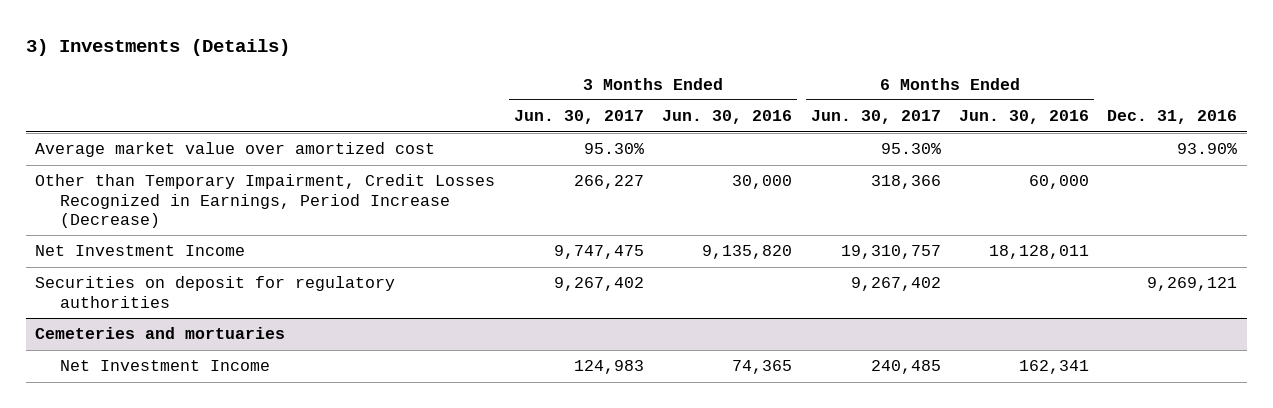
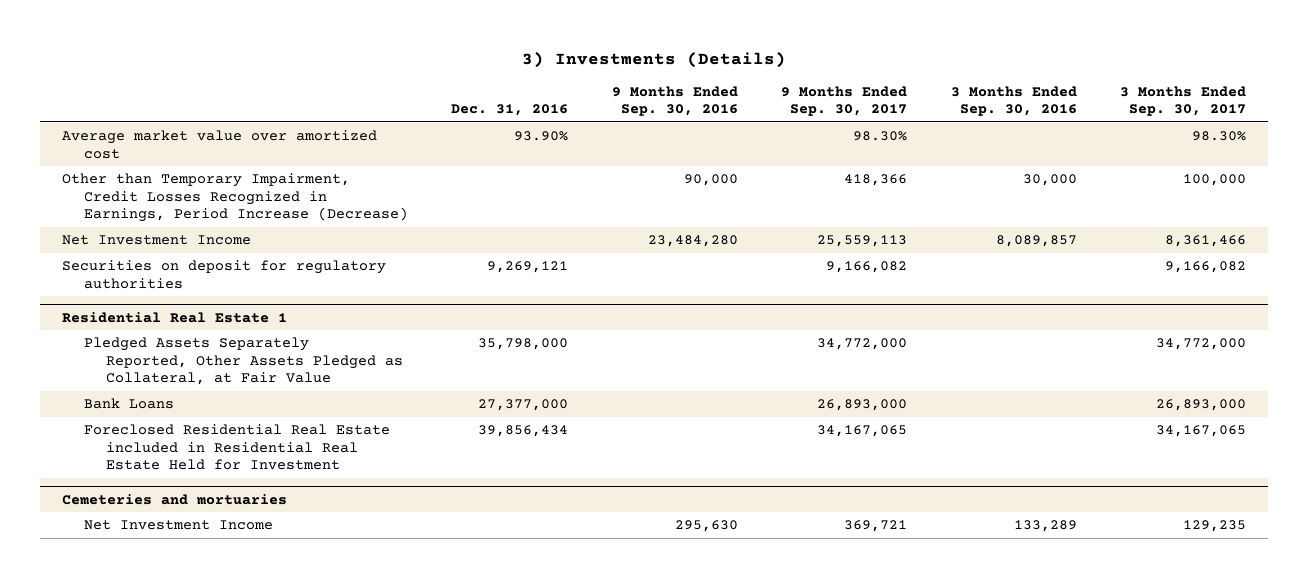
- | 3 Months Ended Jun. 30, 2017 | 3 Months Ended Jun. 30, 2016 | 6 Months Ended Jun. 30, 2017 | 6 Months Ended Jun. 30, 2016 | Dec. 31, 2016
+ | Dec. 31, 2016 | 9 Months Ended Sep. 30, 2016 | 9 Months Ended Sep. 30, 2017 | 3 Months Ended Sep. 30, 2016 | 3 Months Ended Sep. 30, 2017
+ Residential Real Estate 1
+ Pledged Assets Separately Reported, Other Assets Pledged as Collateral, at Fair Value | 35,798,000 | | 34,772,000 | | 34,772,000
+ Bank Loans | 27,377,000 | | 26,893,000 | | 26,893,000
+ Foreclosed Residential Real Estate included in Residential Real Estate Held for Investment | 39,856,434 | | 34,167,065 | | 34,167,065

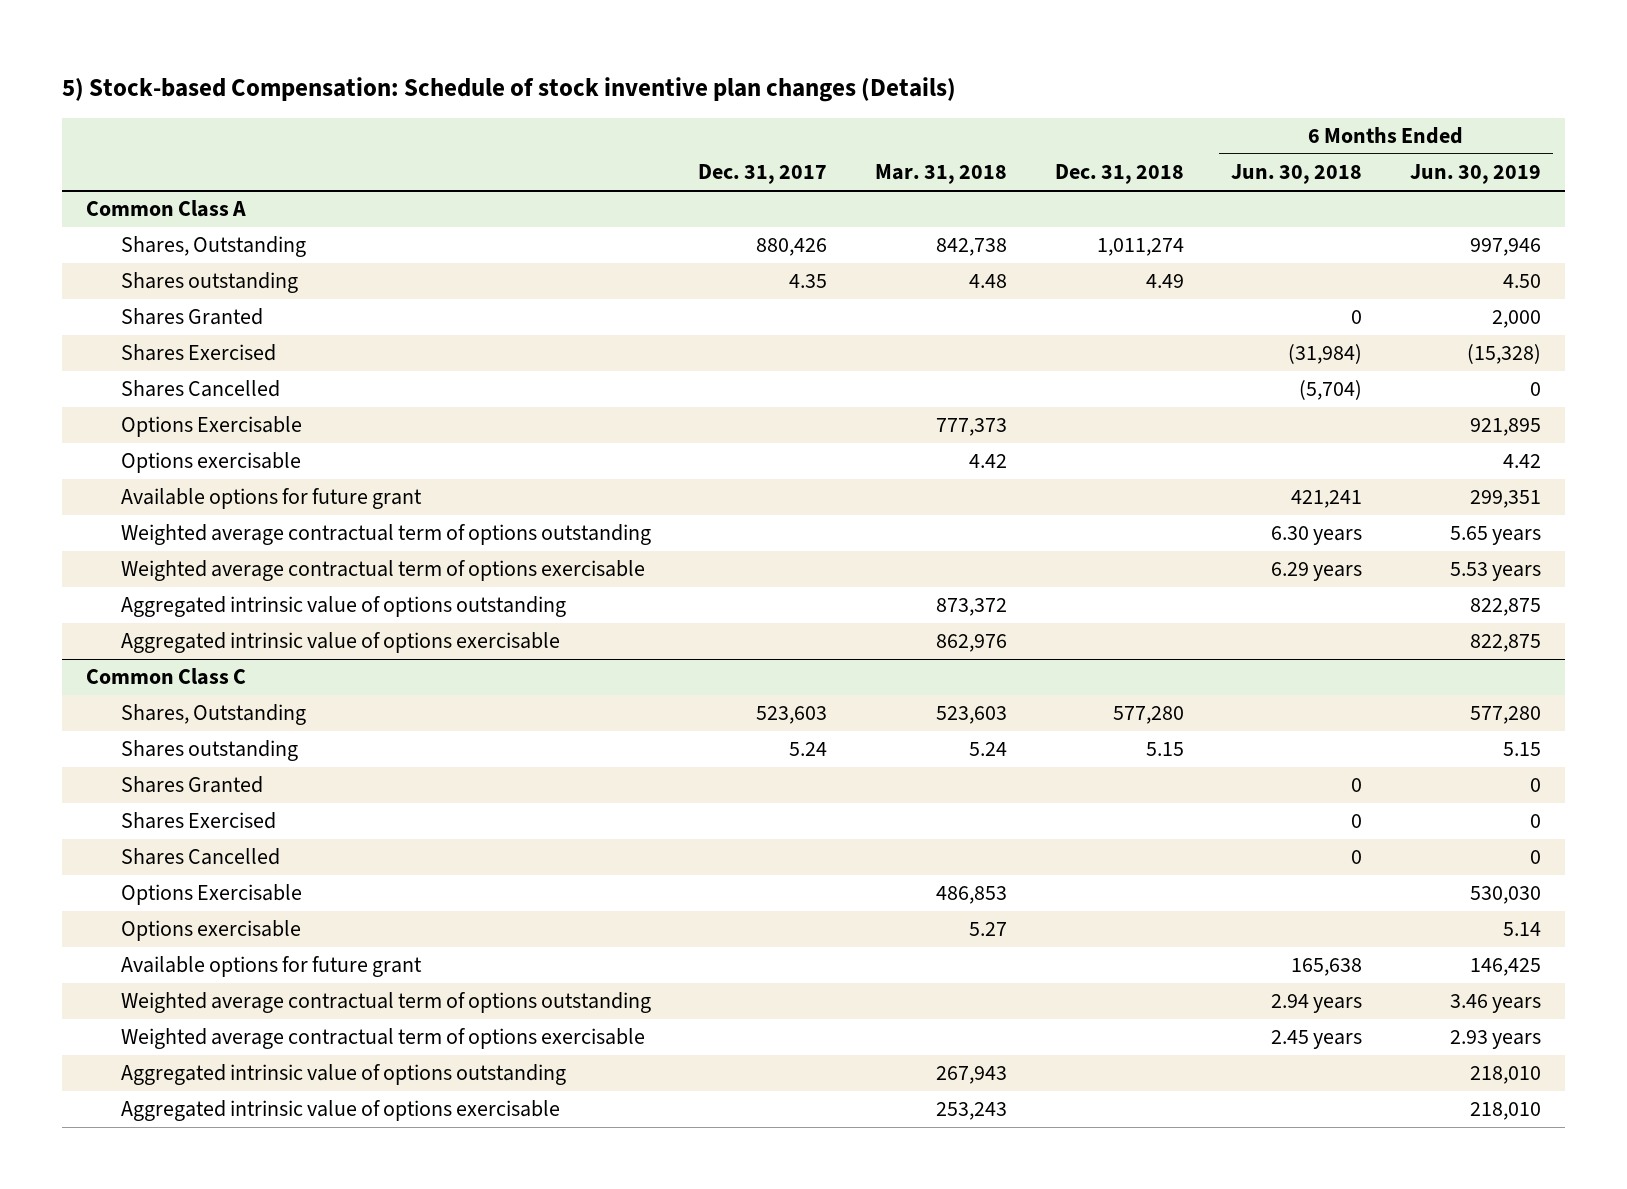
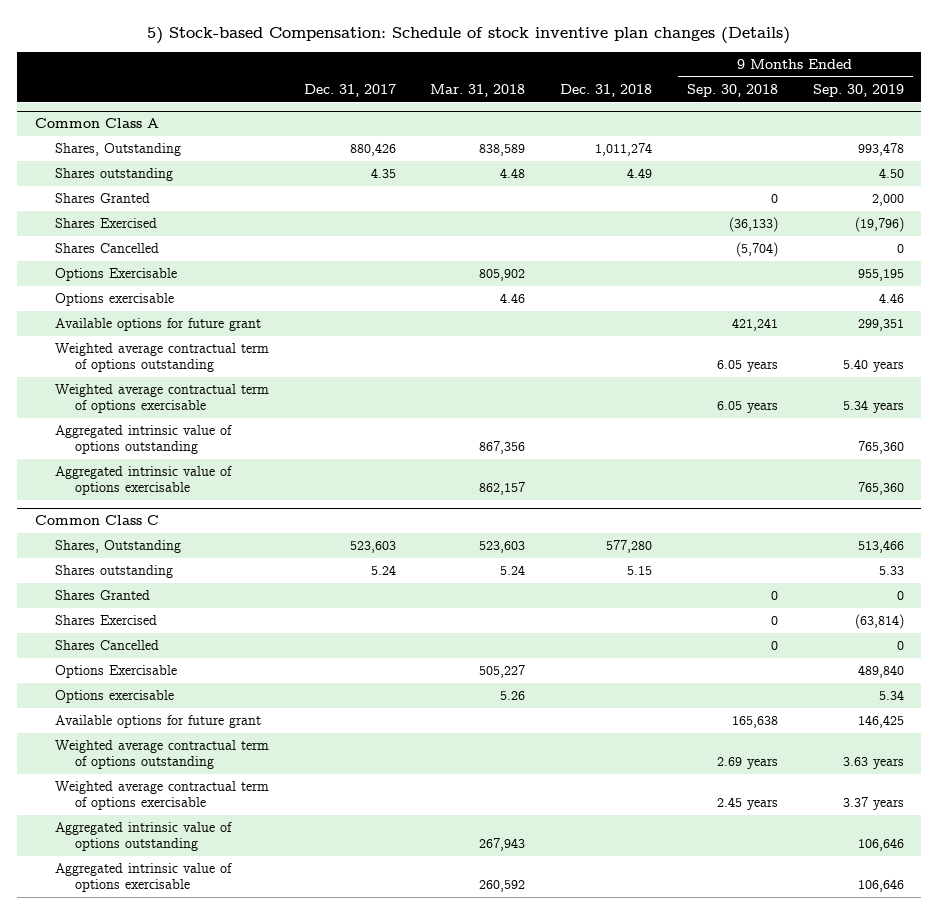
- | Dec. 31, 2017 | Mar. 31, 2018 | Dec. 31, 2018 | 6 Months Ended Jun. 30, 2018 | 6 Months Ended Jun. 30, 2019
+ | Dec. 31, 2017 | Mar. 31, 2018 | Dec. 31, 2018 | 9 Months Ended Sep. 30, 2018 | 9 Months Ended Sep. 30, 2019
@ Common Class A
- Shares, Outstanding | 880,426 | 842,738 | 1,011,274 | | 997,946
+ Shares, Outstanding | 880,426 | 838,589 | 1,011,274 | | 993,478
- Options Exercisable | | 777,373 | | | 921,895
- Options exercisable | | 4.42 | | | 4.42
+ Options Exercisable | | 805,902 | | | 955,195
+ Options exercisable | | 4.46 | | | 4.46
- Aggregated intrinsic value of options outstanding | | 873,372 | | | 822,875
- Aggregated intrinsic value of options exercisable | | 862,976 | | | 822,875
+ Aggregated intrinsic value of options outstanding | | 867,356 | | | 765,360
+ Aggregated intrinsic value of options exercisable | | 862,157 | | | 765,360
@ Common Class C
- Options Exercisable | | 486,853 | | | 530,030
- Options exercisable | | 5.27 | | | 5.14
+ Options Exercisable | | 505,227 | | | 489,840
+ Options exercisable | | 5.26 | | | 5.34
- Aggregated intrinsic value of options exercisable | | 253,243 | | | 218,010
+ Aggregated intrinsic value of options exercisable | | 260,592 | | | 106,646

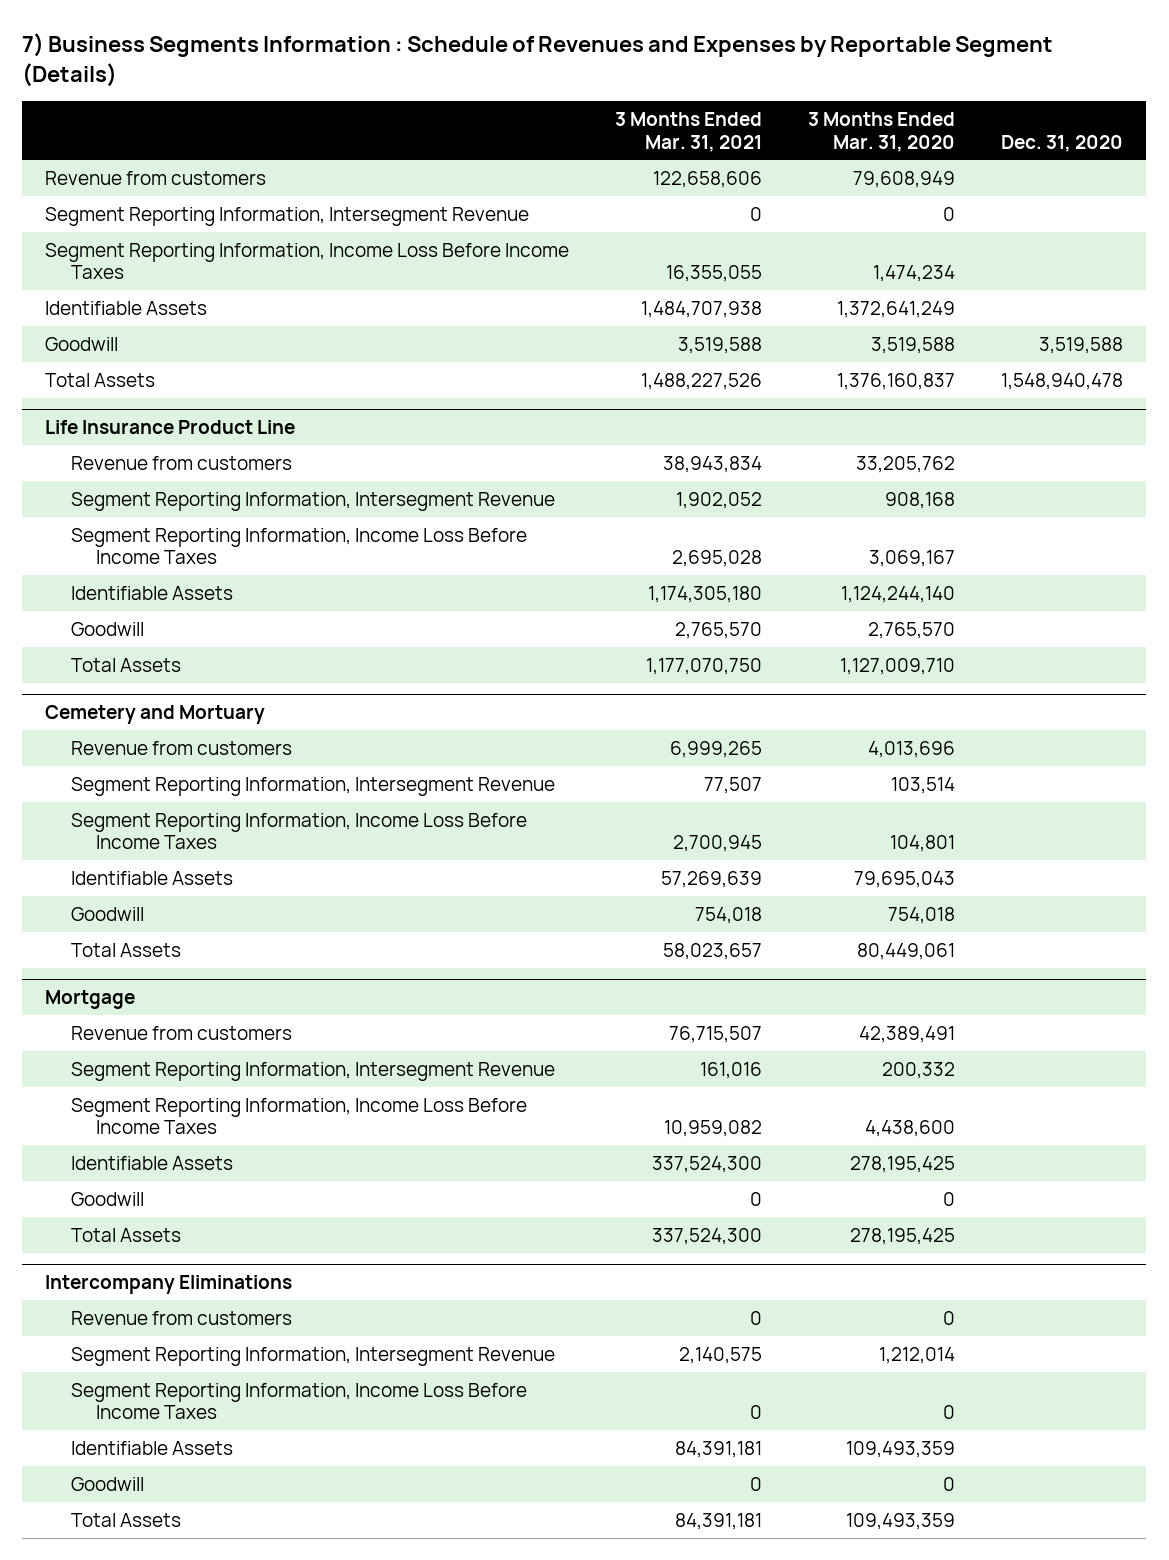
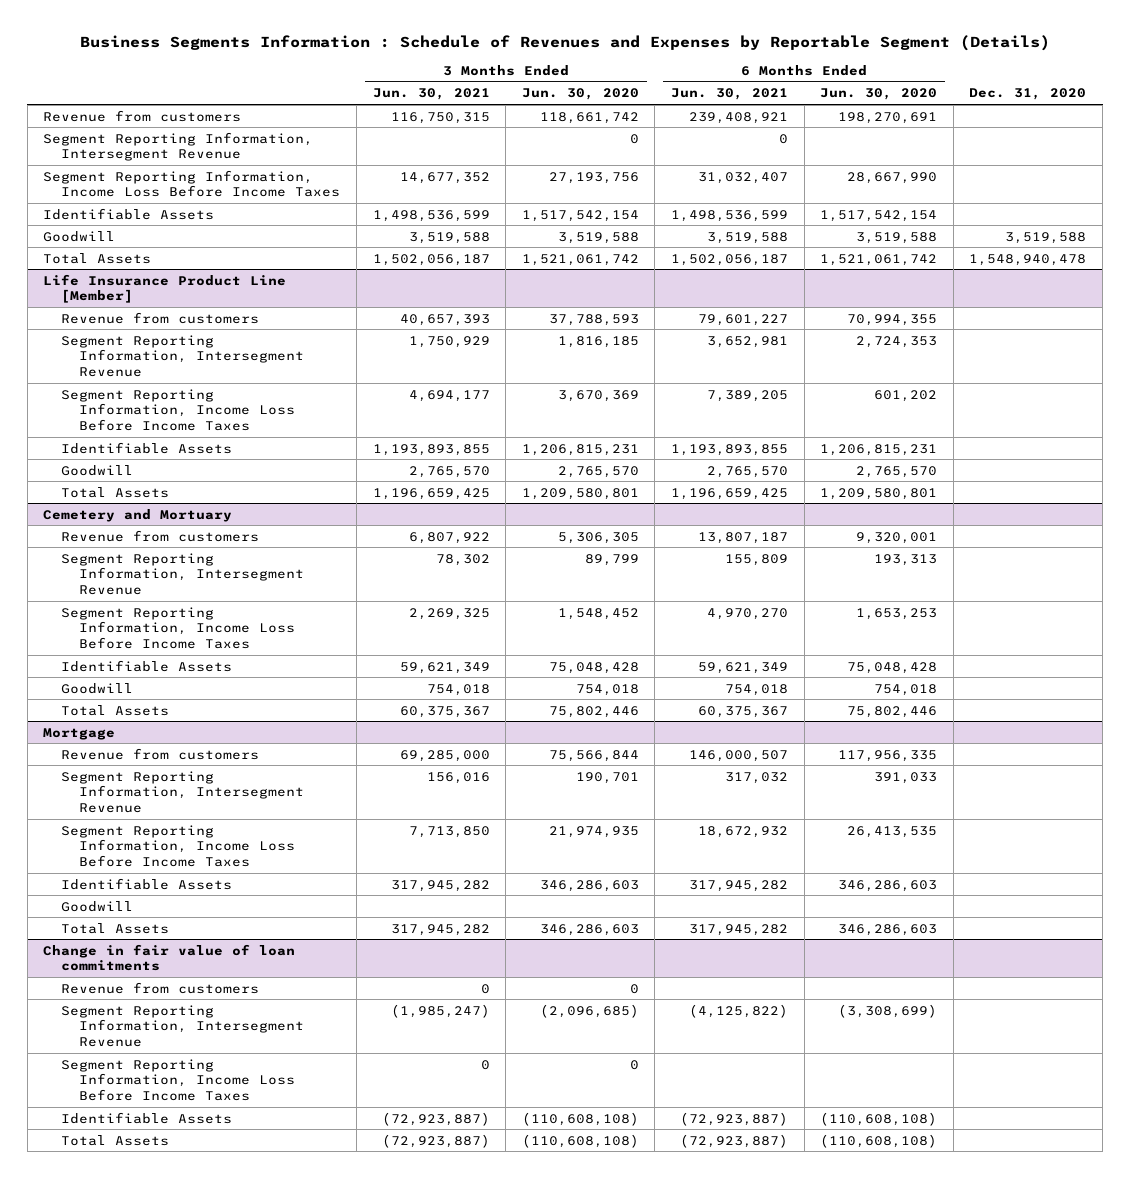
- 7) Business Segments Information : Schedule of Revenues and Expenses by Reportable Segment (Details)
+ Business Segments Information : Schedule of Revenues and Expenses by Reportable Segment (Details)
- | 3 Months Ended Mar. 31, 2021 | 3 Months Ended Mar. 31, 2020 | Dec. 31, 2020
+ | 3 Months Ended Jun. 30, 2021 | 3 Months Ended Jun. 30, 2020 | 6 Months Ended Jun. 30, 2021 | 6 Months Ended Jun. 30, 2020 | Dec. 31, 2020
- Life Insurance Product Line
+ Life Insurance Product Line [Member]
- Intercompany Eliminations
+ Change in fair value of loan commitments
- Goodwill | 0 | 0 |

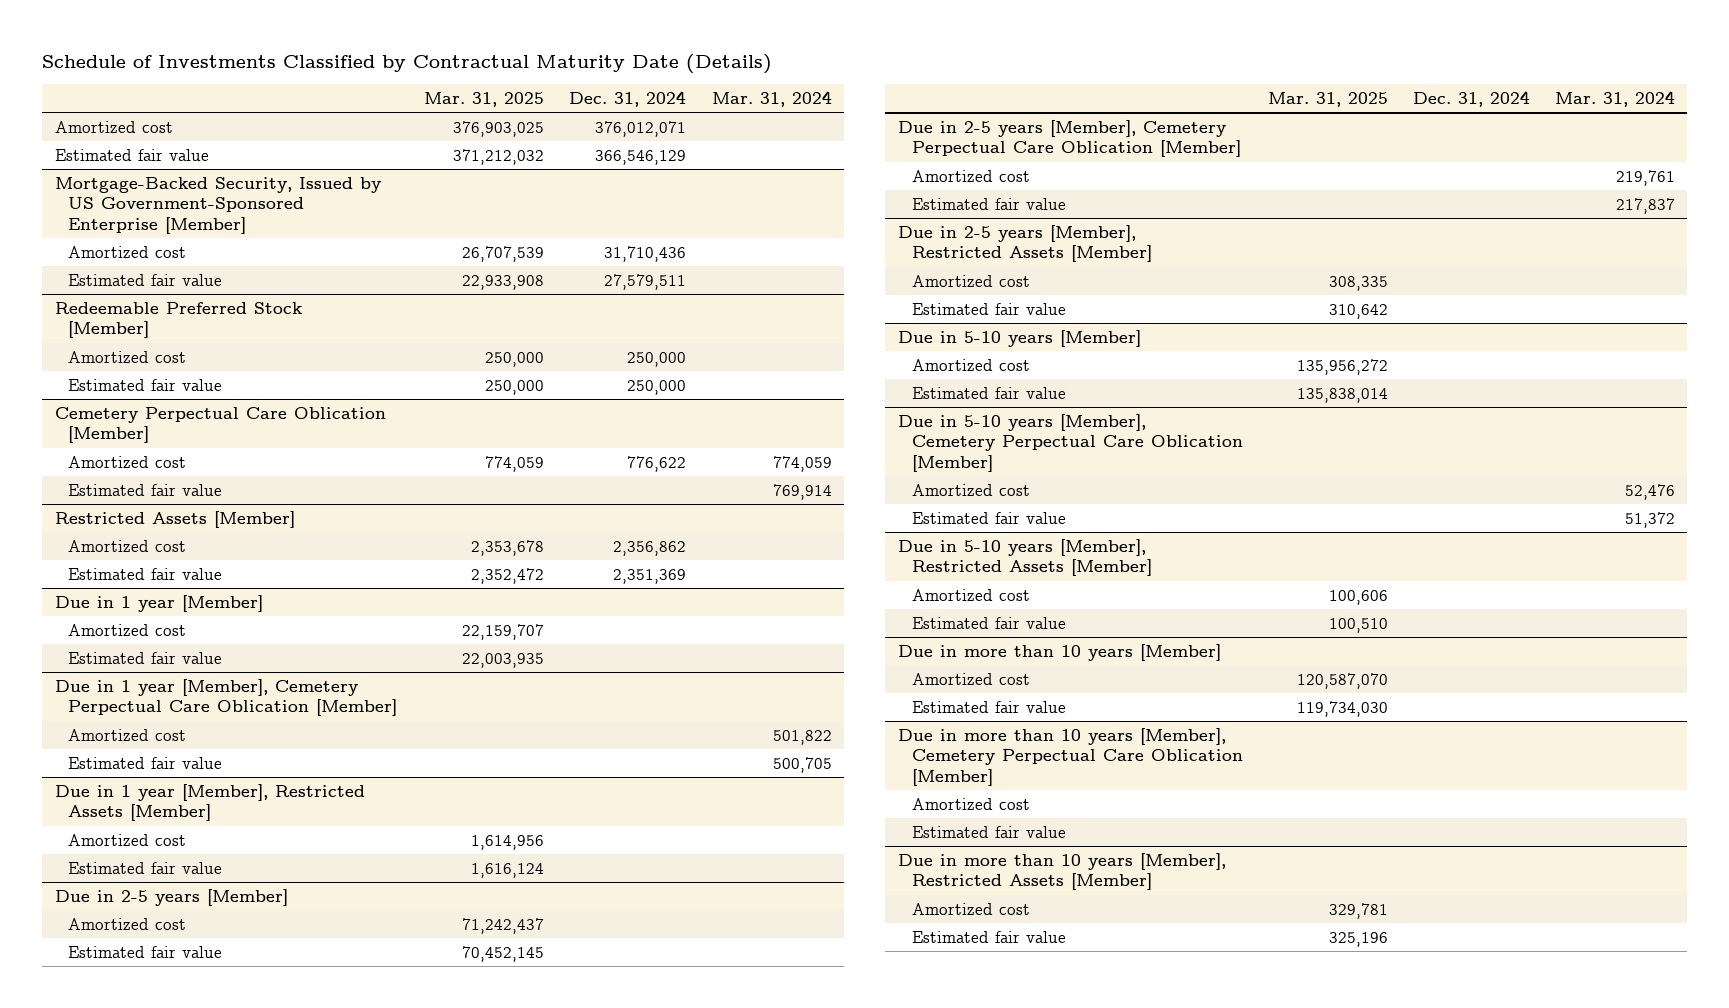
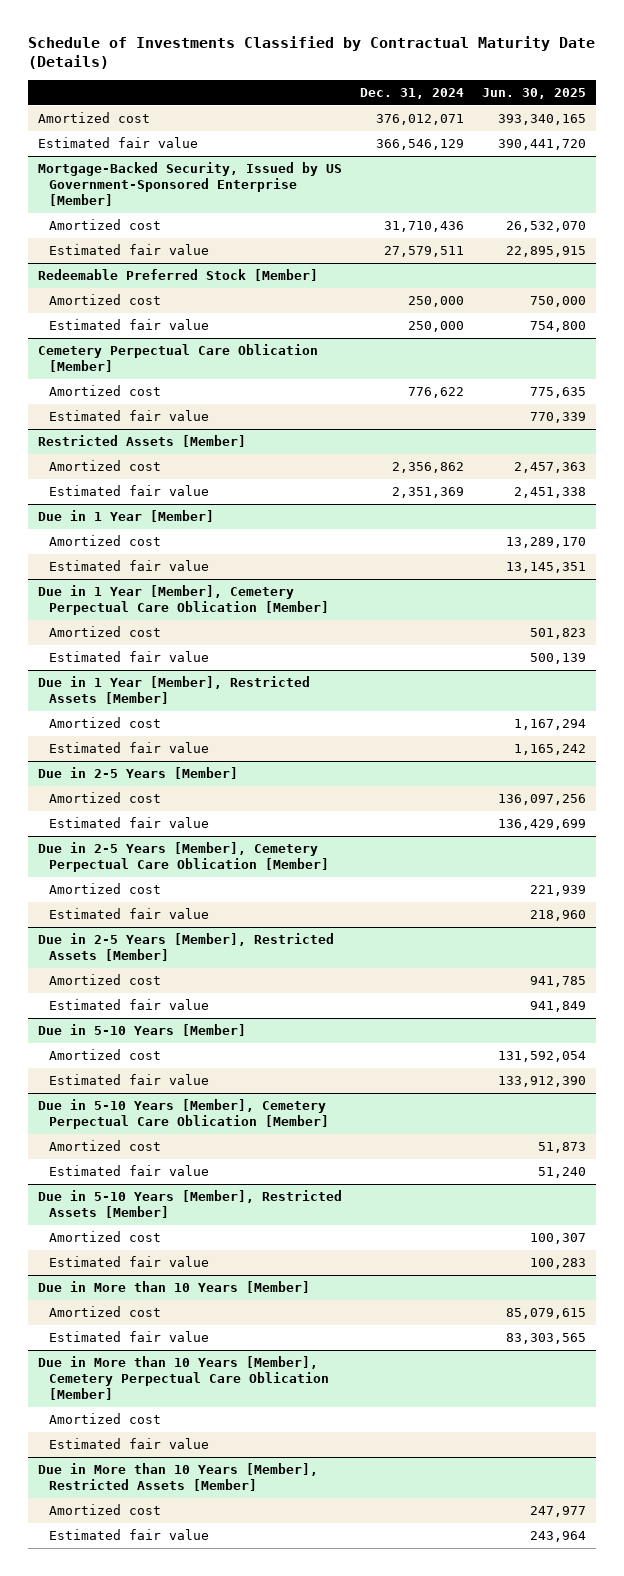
- | Mar. 31, 2025 | Dec. 31, 2024 | Mar. 31, 2024
+ | Dec. 31, 2024 | Jun. 30, 2025
- Due in 1 year [Member]
+ Due in 1 Year [Member]
- Due in 1 year [Member], Cemetery Perpectual Care Oblication [Member]
+ Due in 1 Year [Member], Cemetery Perpectual Care Oblication [Member]
- Due in 1 year [Member], Restricted Assets [Member]
+ Due in 1 Year [Member], Restricted Assets [Member]
- Due in 2-5 years [Member]
+ Due in 2-5 Years [Member]
- Due in 2-5 years [Member], Cemetery Perpectual Care Oblication [Member]
+ Due in 2-5 Years [Member], Cemetery Perpectual Care Oblication [Member]
- Due in 2-5 years [Member], Restricted Assets [Member]
+ Due in 2-5 Years [Member], Restricted Assets [Member]
- Due in 5-10 years [Member]
+ Due in 5-10 Years [Member]
- Due in 5-10 years [Member], Cemetery Perpectual Care Oblication [Member]
+ Due in 5-10 Years [Member], Cemetery Perpectual Care Oblication [Member]
- Due in 5-10 years [Member], Restricted Assets [Member]
+ Due in 5-10 Years [Member], Restricted Assets [Member]
- Due in more than 10 years [Member]
+ Due in More than 10 Years [Member]
- Due in more than 10 years [Member], Cemetery Perpectual Care Oblication [Member]
+ Due in More than 10 Years [Member], Cemetery Perpectual Care Oblication [Member]
- Due in more than 10 years [Member], Restricted Assets [Member]
+ Due in More than 10 Years [Member], Restricted Assets [Member]

